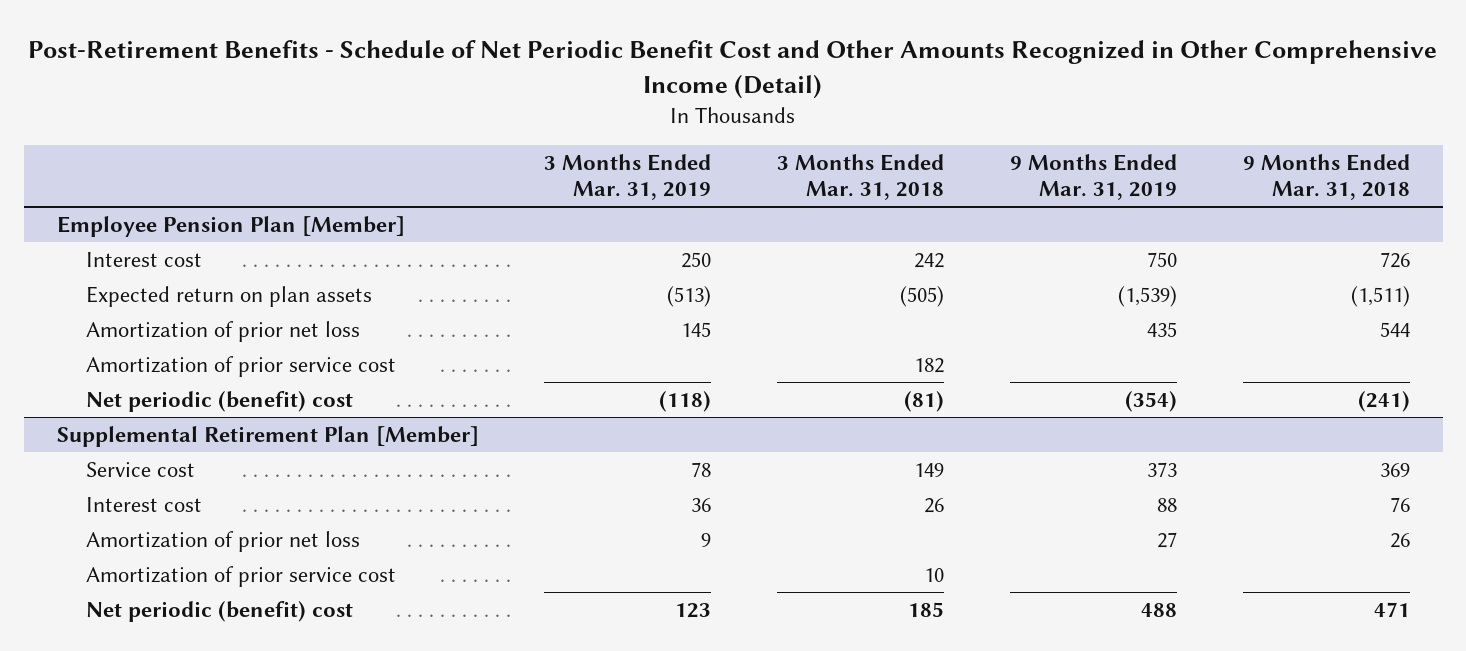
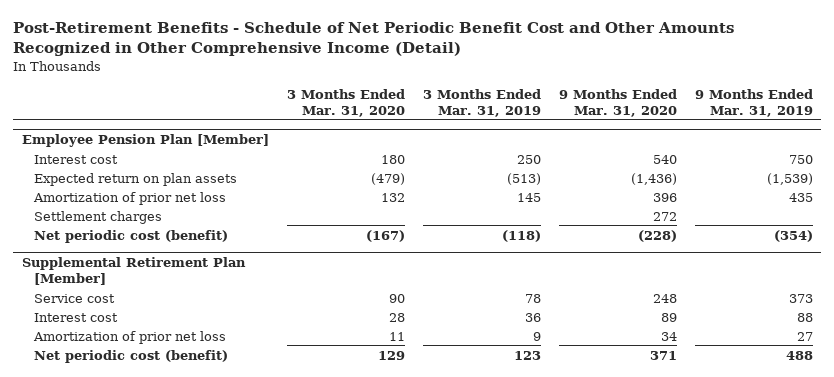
- | 3 Months Ended Mar. 31, 2019 | 3 Months Ended Mar. 31, 2018 | 9 Months Ended Mar. 31, 2019 | 9 Months Ended Mar. 31, 2018
+ | 3 Months Ended Mar. 31, 2020 | 3 Months Ended Mar. 31, 2019 | 9 Months Ended Mar. 31, 2020 | 9 Months Ended Mar. 31, 2019
@ Employee Pension Plan [Member]
- Amortization of prior service cost | | 182 | |
- Net periodic (benefit) cost | (118) | (81) | (354) | (241)
+ Settlement charges | | | 272 |
+ Net periodic cost (benefit) | (167) | (118) | (228) | (354)
@ Supplemental Retirement Plan [Member]
- Amortization of prior service cost | | 10 | |
- Net periodic (benefit) cost | 123 | 185 | 488 | 471
+ Net periodic cost (benefit) | 129 | 123 | 371 | 488

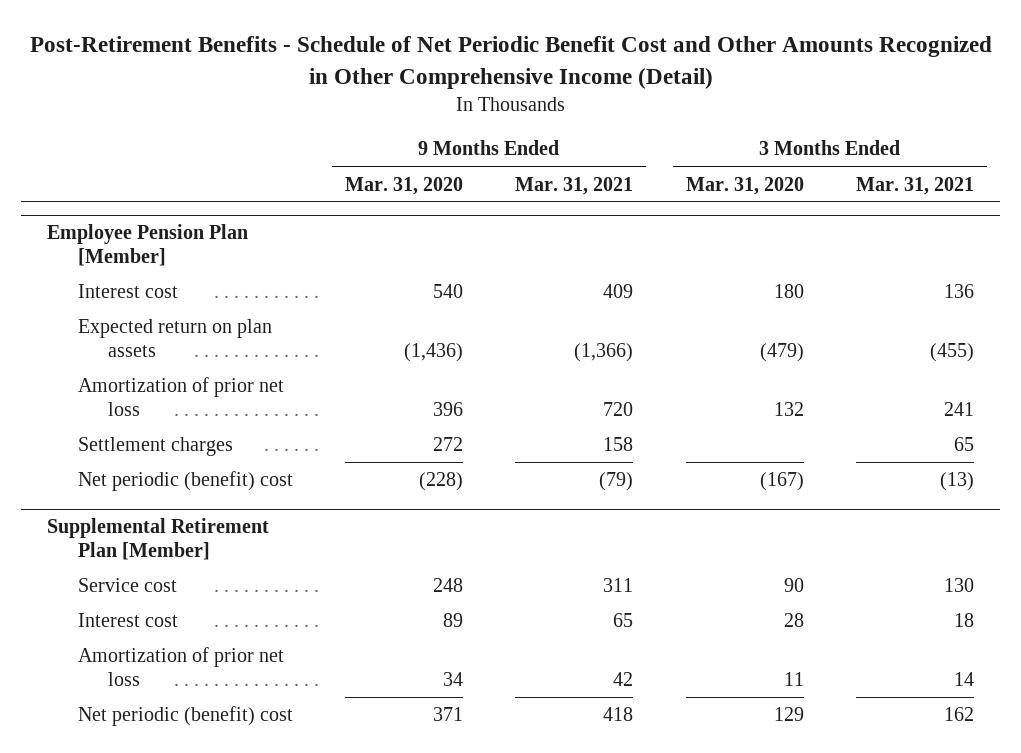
- | 3 Months Ended Mar. 31, 2020 | 3 Months Ended Mar. 31, 2019 | 9 Months Ended Mar. 31, 2020 | 9 Months Ended Mar. 31, 2019
+ | 9 Months Ended Mar. 31, 2020 | 9 Months Ended Mar. 31, 2021 | 3 Months Ended Mar. 31, 2020 | 3 Months Ended Mar. 31, 2021
@ Employee Pension Plan [Member]
- Net periodic cost (benefit) | (167) | (118) | (228) | (354)
+ Net periodic (benefit) cost | (228) | (79) | (167) | (13)
@ Supplemental Retirement Plan [Member]
- Net periodic cost (benefit) | 129 | 123 | 371 | 488
+ Net periodic (benefit) cost | 371 | 418 | 129 | 162

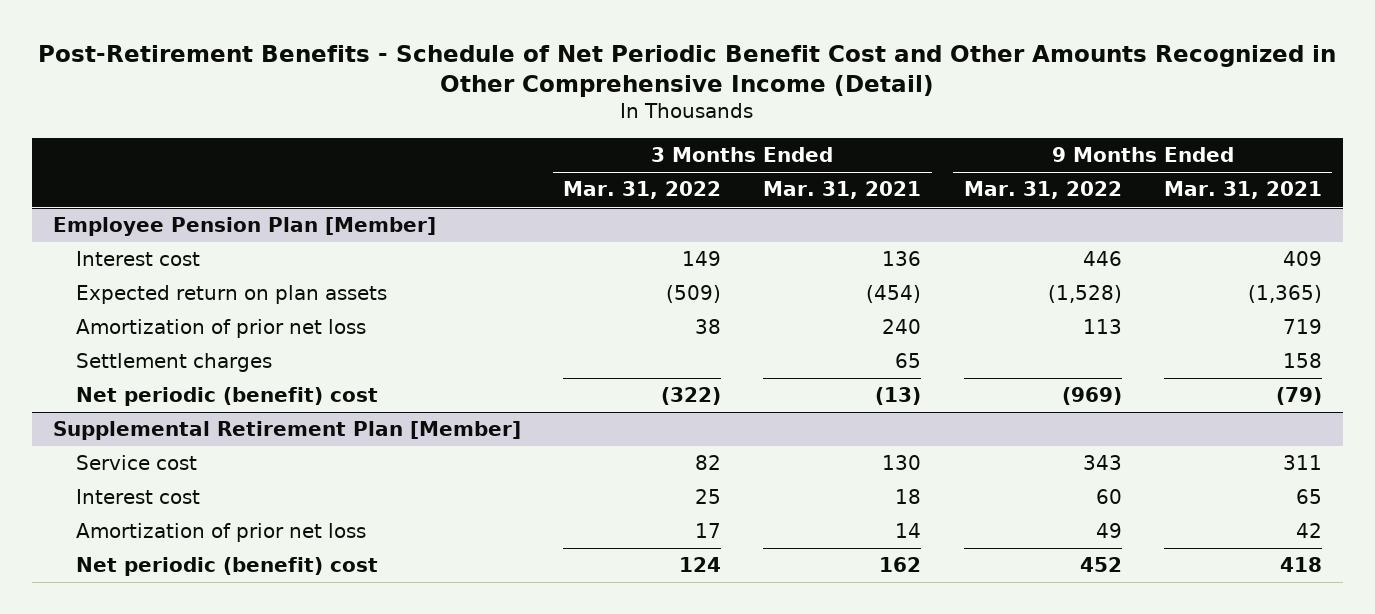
- | 9 Months Ended Mar. 31, 2020 | 9 Months Ended Mar. 31, 2021 | 3 Months Ended Mar. 31, 2020 | 3 Months Ended Mar. 31, 2021
+ | 3 Months Ended Mar. 31, 2022 | 3 Months Ended Mar. 31, 2021 | 9 Months Ended Mar. 31, 2022 | 9 Months Ended Mar. 31, 2021
@ Employee Pension Plan [Member]
- Expected return on plan assets | (1,436) | (1,366) | (479) | (455)
- Amortization of prior net loss | 396 | 720 | 132 | 241
+ Expected return on plan assets | (509) | (454) | (1,528) | (1,365)
+ Amortization of prior net loss | 38 | 240 | 113 | 719

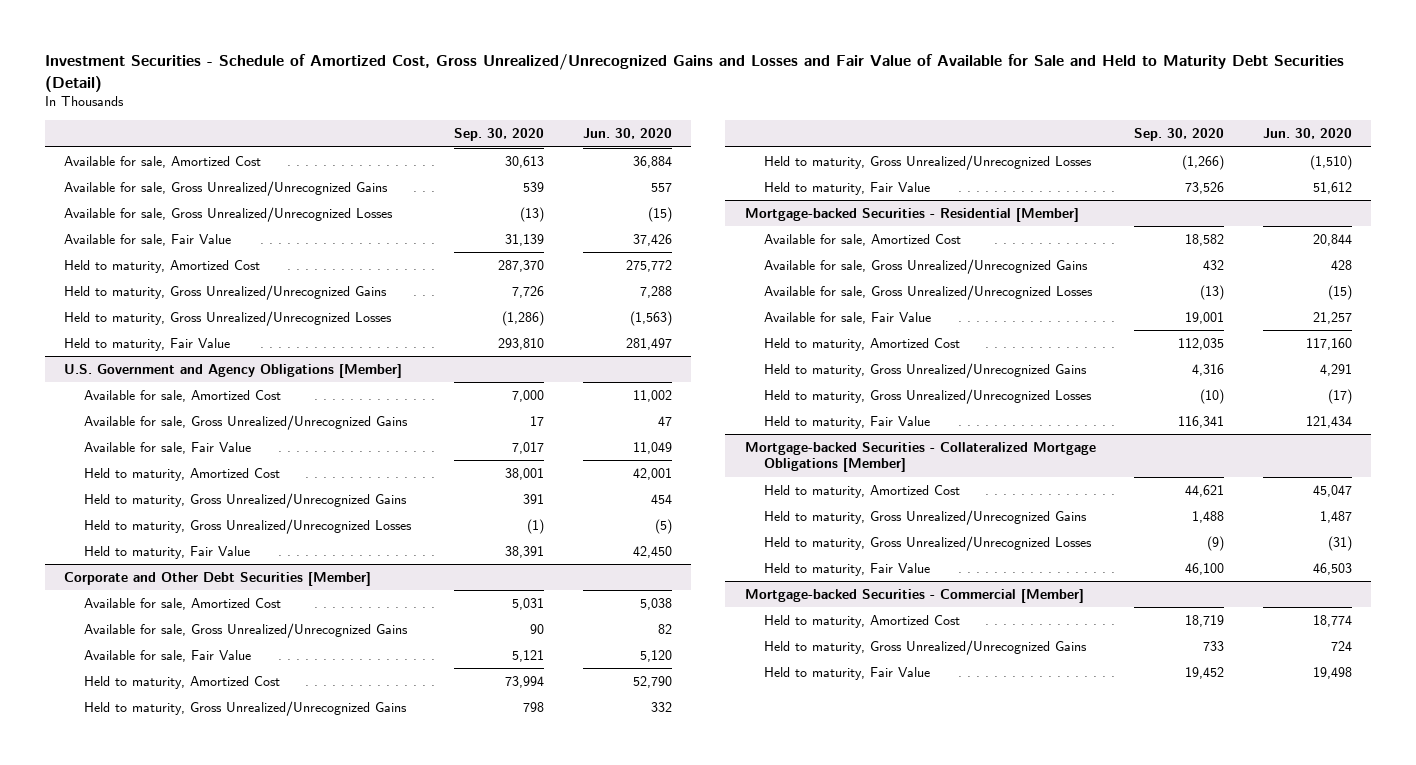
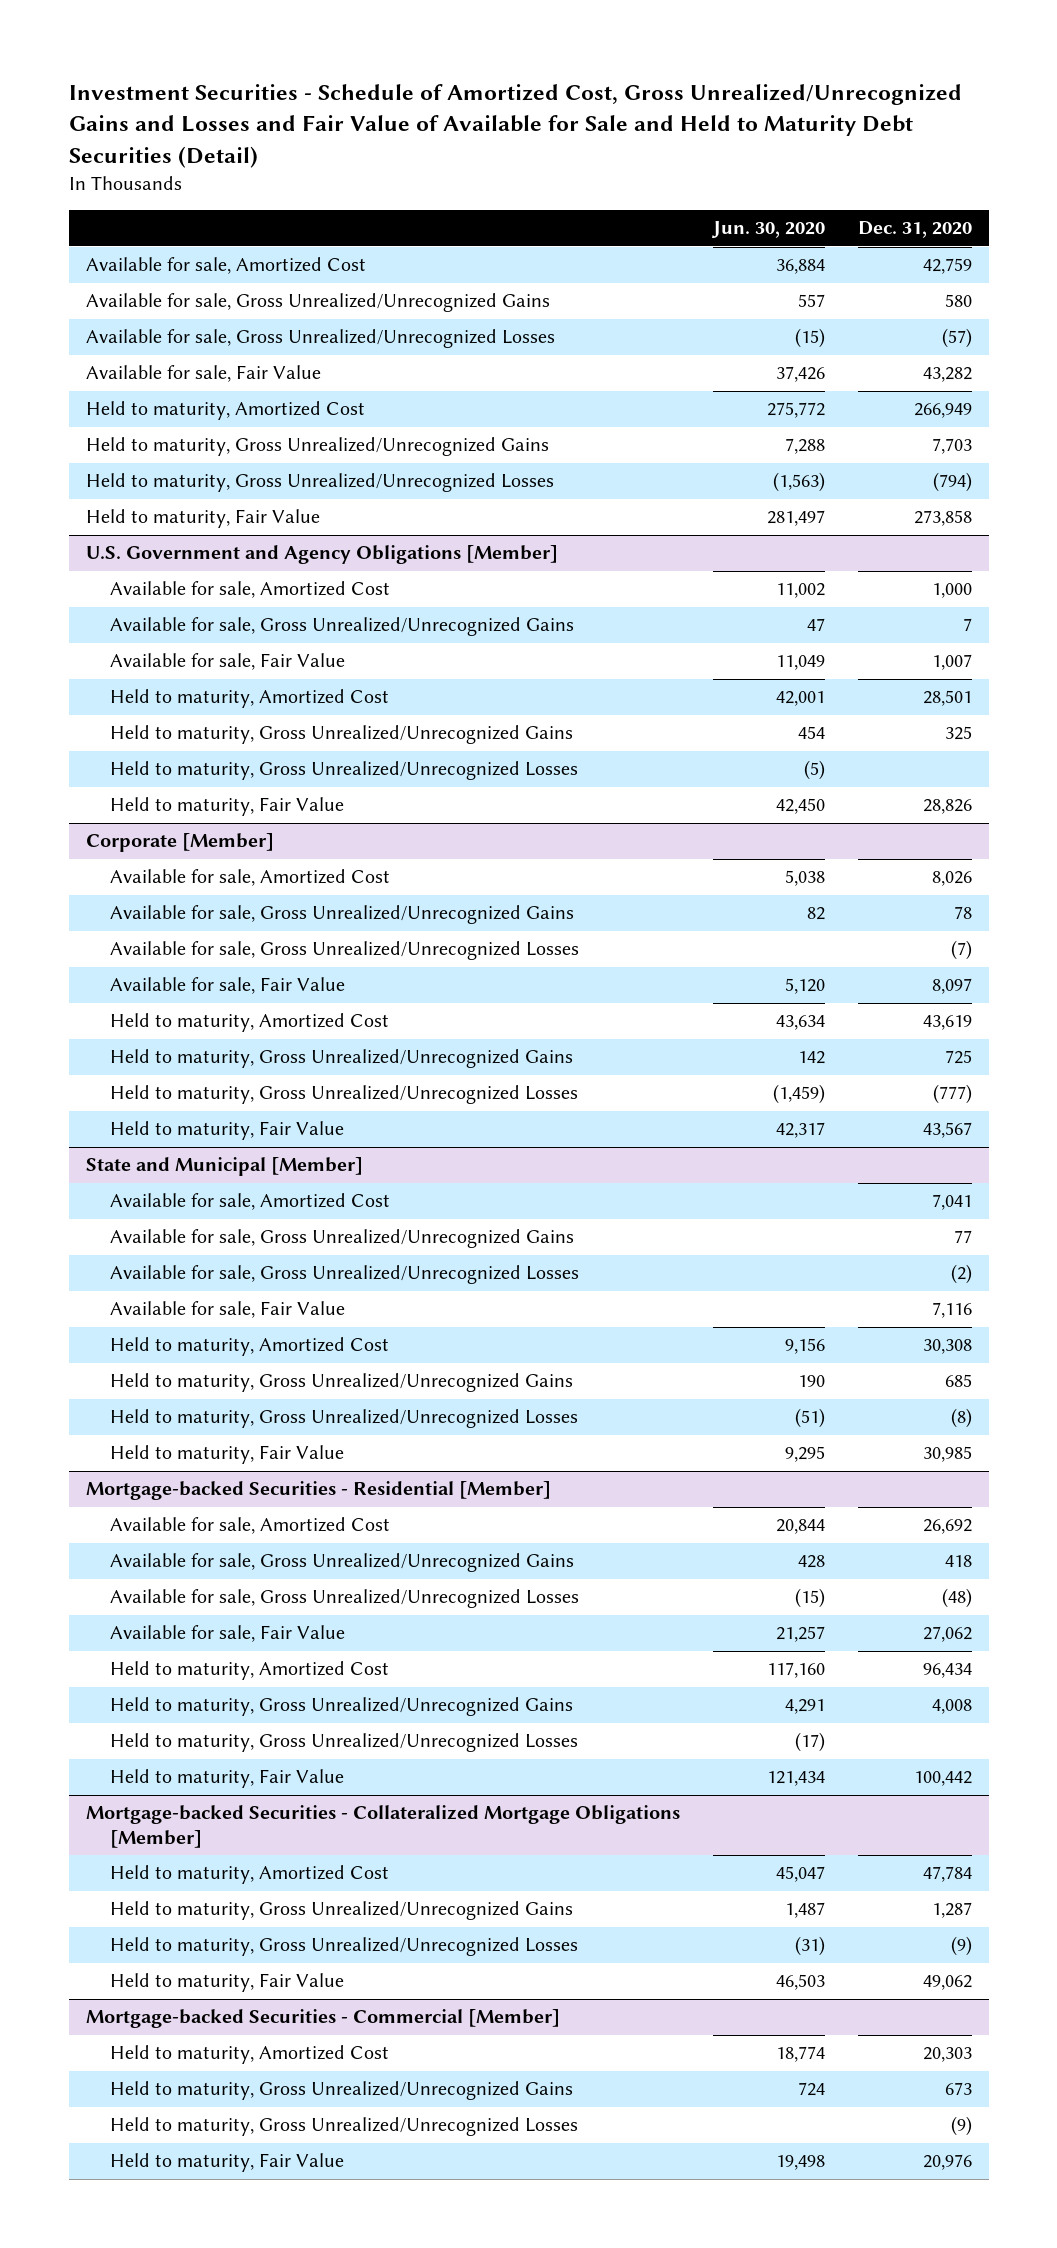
- | Sep. 30, 2020 | Jun. 30, 2020
+ | Jun. 30, 2020 | Dec. 31, 2020
- Corporate and Other Debt Securities [Member]
+ Corporate [Member]
+ Available for sale, Gross Unrealized/Unrecognized Losses | | (7)
- Held to maturity, Amortized Cost | 73,994 | 52,790
- Held to maturity, Gross Unrealized/Unrecognized Gains | 798 | 332
- Held to maturity, Gross Unrealized/Unrecognized Losses | (1,266) | (1,510)
- Held to maturity, Fair Value | 73,526 | 51,612
+ Held to maturity, Amortized Cost | 43,634 | 43,619
+ Held to maturity, Gross Unrealized/Unrecognized Gains | 142 | 725
+ Held to maturity, Gross Unrealized/Unrecognized Losses | (1,459) | (777)
+ Held to maturity, Fair Value | 42,317 | 43,567
+ State and Municipal [Member]
+ Available for sale, Amortized Cost | | 7,041
+ Available for sale, Gross Unrealized/Unrecognized Gains | | 77
+ Available for sale, Gross Unrealized/Unrecognized Losses | | (2)
+ Available for sale, Fair Value | | 7,116
+ Held to maturity, Amortized Cost | 9,156 | 30,308
+ Held to maturity, Gross Unrealized/Unrecognized Gains | 190 | 685
+ Held to maturity, Gross Unrealized/Unrecognized Losses | (51) | (8)
+ Held to maturity, Fair Value | 9,295 | 30,985
@ Mortgage-backed Securities - Commercial [Member]
+ Held to maturity, Gross Unrealized/Unrecognized Losses | | (9)

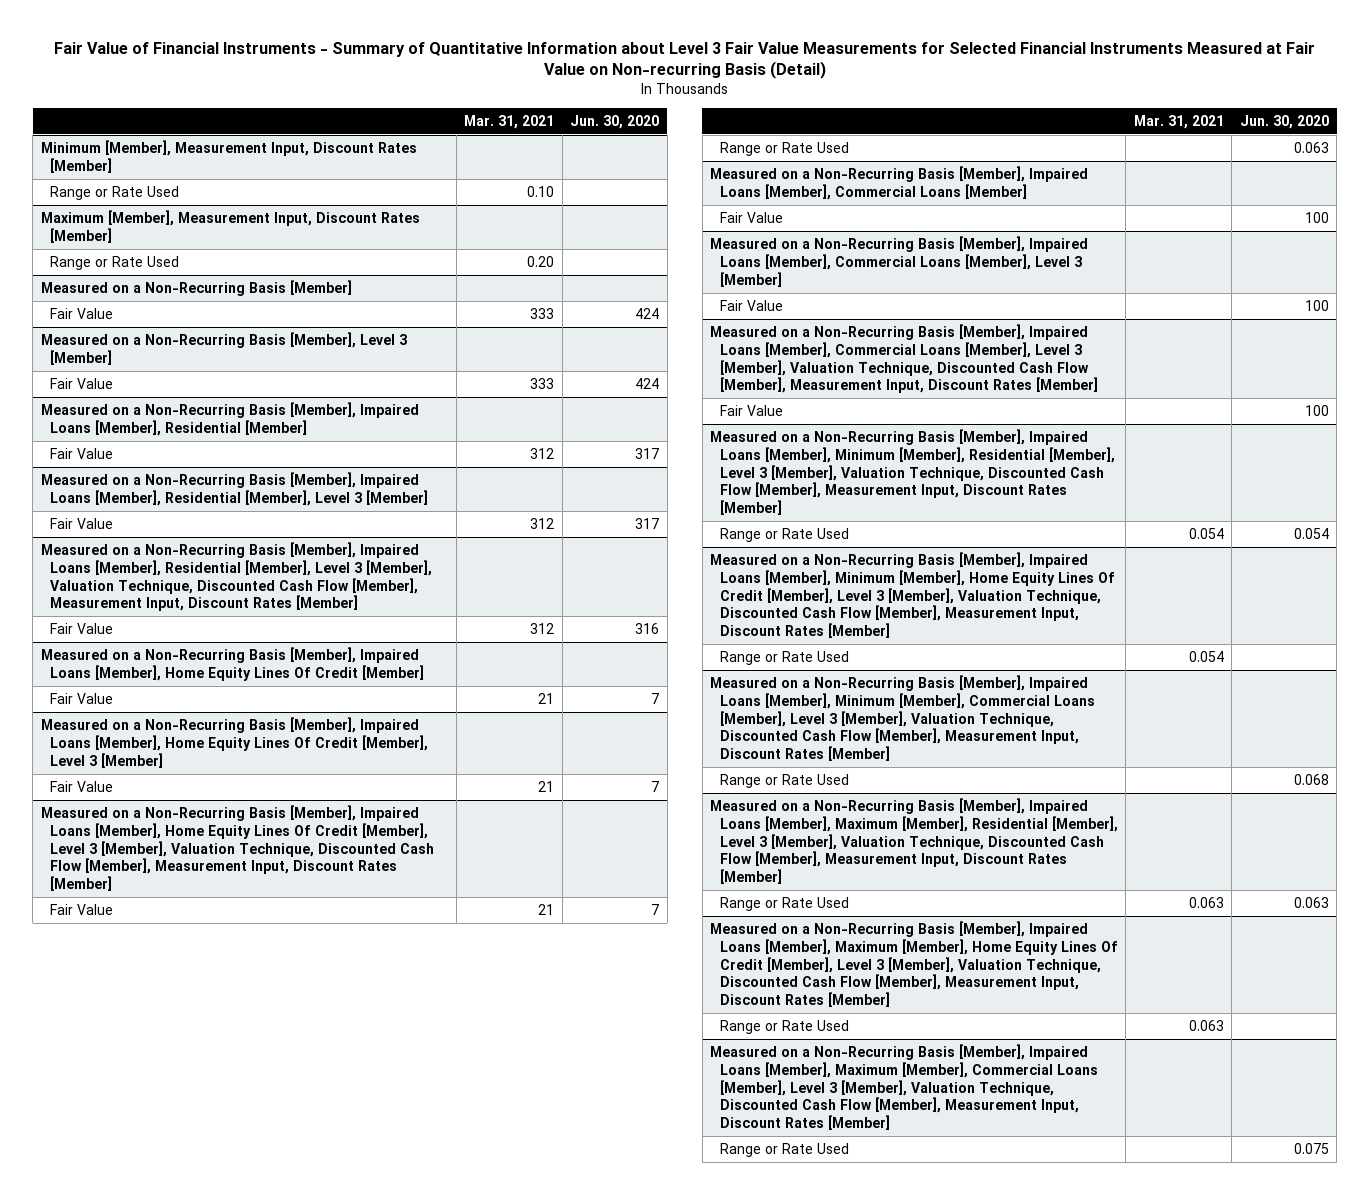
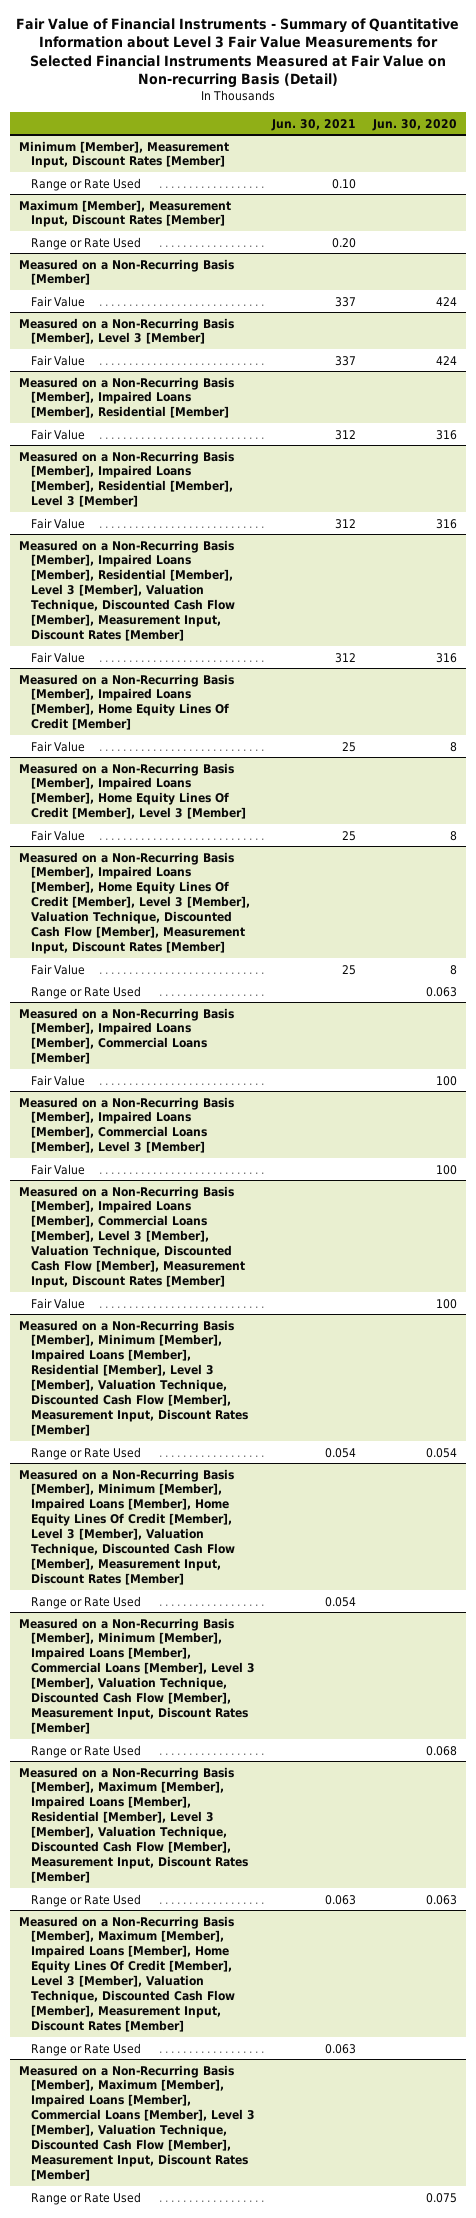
- | Mar. 31, 2021 | Jun. 30, 2020
+ | Jun. 30, 2021 | Jun. 30, 2020
@ Measured on a Non-Recurring Basis [Member], Impaired Loans [Member], Residential [Member]
- Fair Value | 312 | 317
+ Fair Value | 312 | 316
@ Measured on a Non-Recurring Basis [Member], Impaired Loans [Member], Residential [Member], Level 3 [Member]
- Fair Value | 312 | 317
+ Fair Value | 312 | 316
@ Measured on a Non-Recurring Basis [Member], Impaired Loans [Member], Home Equity Lines Of Credit [Member]
- Fair Value | 21 | 7
+ Fair Value | 25 | 8
@ Measured on a Non-Recurring Basis [Member], Impaired Loans [Member], Home Equity Lines Of Credit [Member], Level 3 [Member]
- Fair Value | 21 | 7
+ Fair Value | 25 | 8
@ Measured on a Non-Recurring Basis [Member], Impaired Loans [Member], Home Equity Lines Of Credit [Member], Level 3 [Member], Valuation Technique, Discounted Cash Flow [Member], Measurement Input, Discount Rates [Member]
- Fair Value | 21 | 7
+ Fair Value | 25 | 8
- Measured on a Non-Recurring Basis [Member], Impaired Loans [Member], Minimum [Member], Residential [Member], Level 3 [Member], Valuation Technique, Discounted Cash Flow [Member], Measurement Input, Discount Rates [Member]
+ Measured on a Non-Recurring Basis [Member], Minimum [Member], Impaired Loans [Member], Residential [Member], Level 3 [Member], Valuation Technique, Discounted Cash Flow [Member], Measurement Input, Discount Rates [Member]
- Measured on a Non-Recurring Basis [Member], Impaired Loans [Member], Minimum [Member], Home Equity Lines Of Credit [Member], Level 3 [Member], Valuation Technique, Discounted Cash Flow [Member], Measurement Input, Discount Rates [Member]
+ Measured on a Non-Recurring Basis [Member], Minimum [Member], Impaired Loans [Member], Home Equity Lines Of Credit [Member], Level 3 [Member], Valuation Technique, Discounted Cash Flow [Member], Measurement Input, Discount Rates [Member]
- Measured on a Non-Recurring Basis [Member], Impaired Loans [Member], Minimum [Member], Commercial Loans [Member], Level 3 [Member], Valuation Technique, Discounted Cash Flow [Member], Measurement Input, Discount Rates [Member]
+ Measured on a Non-Recurring Basis [Member], Minimum [Member], Impaired Loans [Member], Commercial Loans [Member], Level 3 [Member], Valuation Technique, Discounted Cash Flow [Member], Measurement Input, Discount Rates [Member]
- Measured on a Non-Recurring Basis [Member], Impaired Loans [Member], Maximum [Member], Residential [Member], Level 3 [Member], Valuation Technique, Discounted Cash Flow [Member], Measurement Input, Discount Rates [Member]
+ Measured on a Non-Recurring Basis [Member], Maximum [Member], Impaired Loans [Member], Residential [Member], Level 3 [Member], Valuation Technique, Discounted Cash Flow [Member], Measurement Input, Discount Rates [Member]
- Measured on a Non-Recurring Basis [Member], Impaired Loans [Member], Maximum [Member], Home Equity Lines Of Credit [Member], Level 3 [Member], Valuation Technique, Discounted Cash Flow [Member], Measurement Input, Discount Rates [Member]
+ Measured on a Non-Recurring Basis [Member], Maximum [Member], Impaired Loans [Member], Home Equity Lines Of Credit [Member], Level 3 [Member], Valuation Technique, Discounted Cash Flow [Member], Measurement Input, Discount Rates [Member]
- Measured on a Non-Recurring Basis [Member], Impaired Loans [Member], Maximum [Member], Commercial Loans [Member], Level 3 [Member], Valuation Technique, Discounted Cash Flow [Member], Measurement Input, Discount Rates [Member]
+ Measured on a Non-Recurring Basis [Member], Maximum [Member], Impaired Loans [Member], Commercial Loans [Member], Level 3 [Member], Valuation Technique, Discounted Cash Flow [Member], Measurement Input, Discount Rates [Member]

